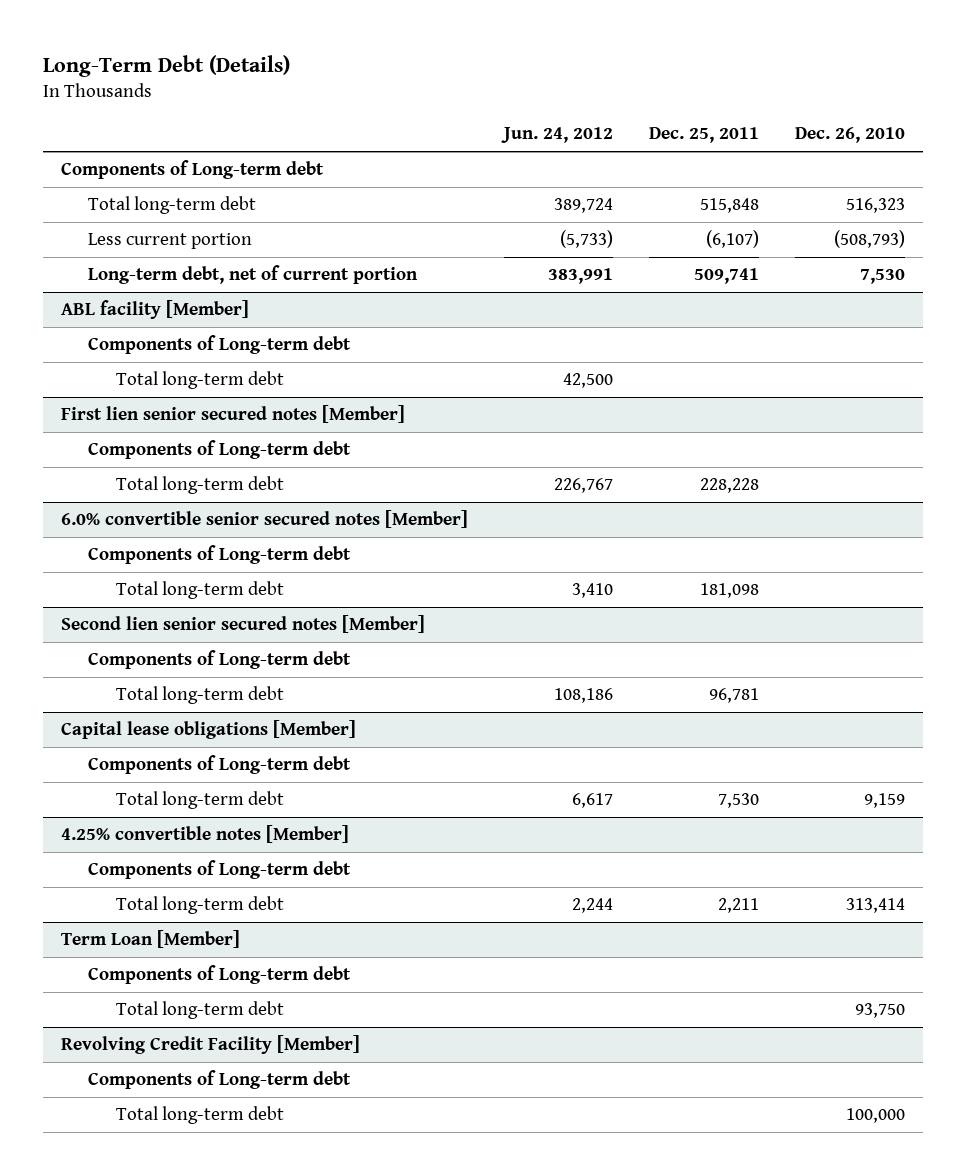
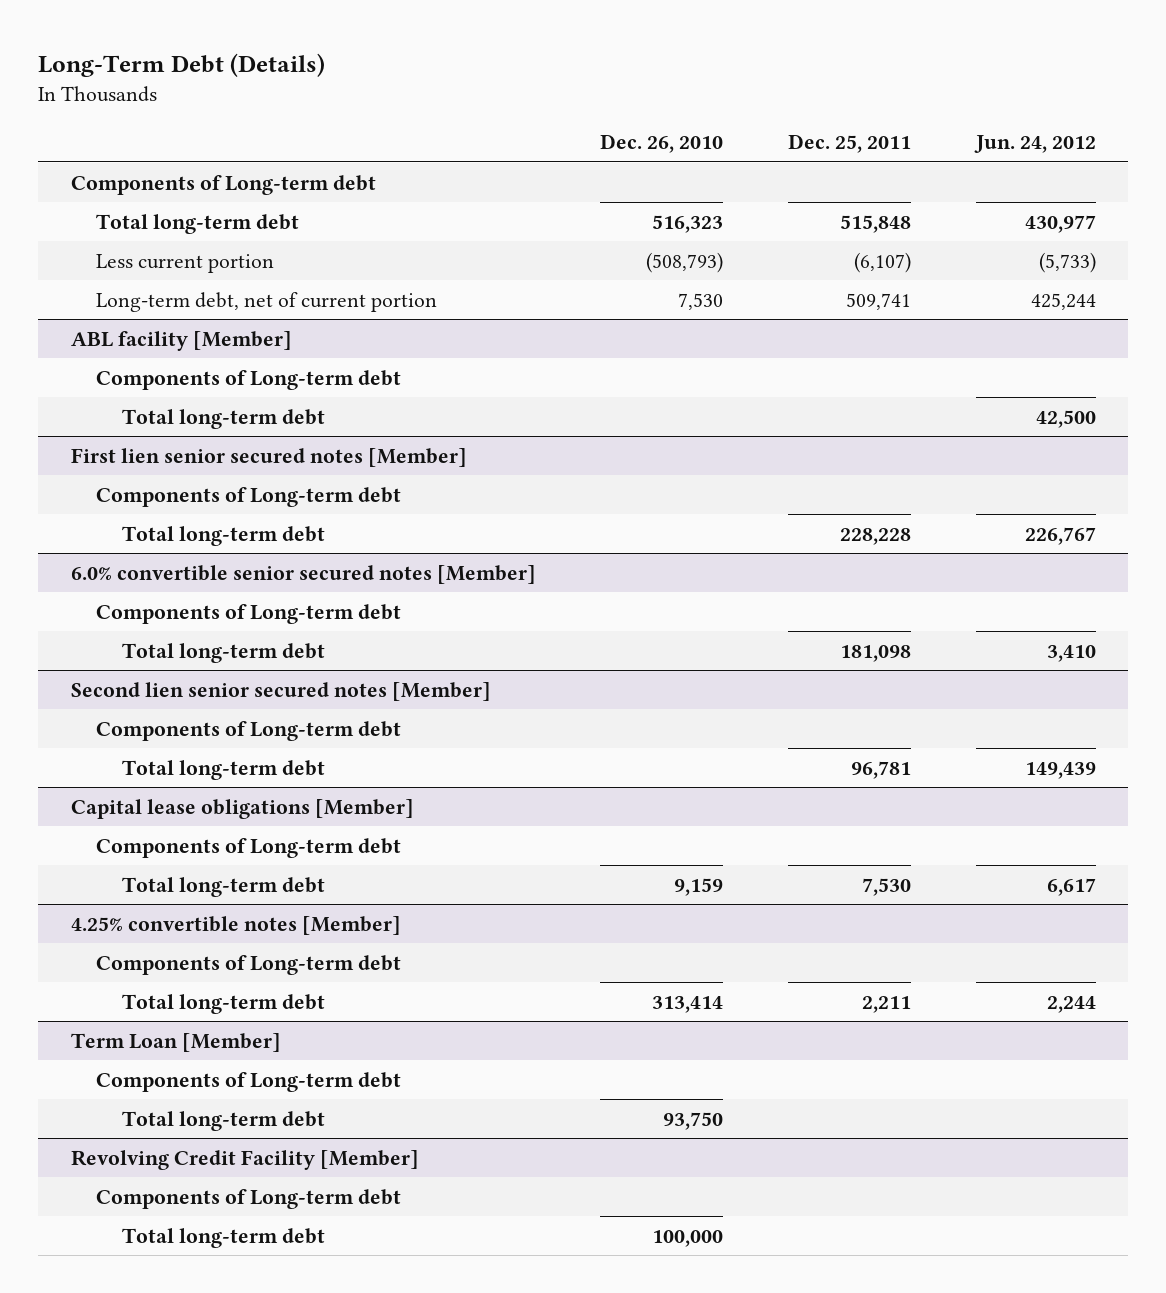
- | Jun. 24, 2012 | Dec. 25, 2011 | Dec. 26, 2010
+ | Dec. 26, 2010 | Dec. 25, 2011 | Jun. 24, 2012
- Total long-term debt | 389,724 | 515,848 | 516,323
+ Total long-term debt | 516,323 | 515,848 | 430,977
- Long-term debt, net of current portion | 383,991 | 509,741 | 7,530
+ Long-term debt, net of current portion | 7,530 | 509,741 | 425,244
@ Second lien senior secured notes [Member]
- Total long-term debt | 108,186 | 96,781 |
+ Total long-term debt | | 96,781 | 149,439

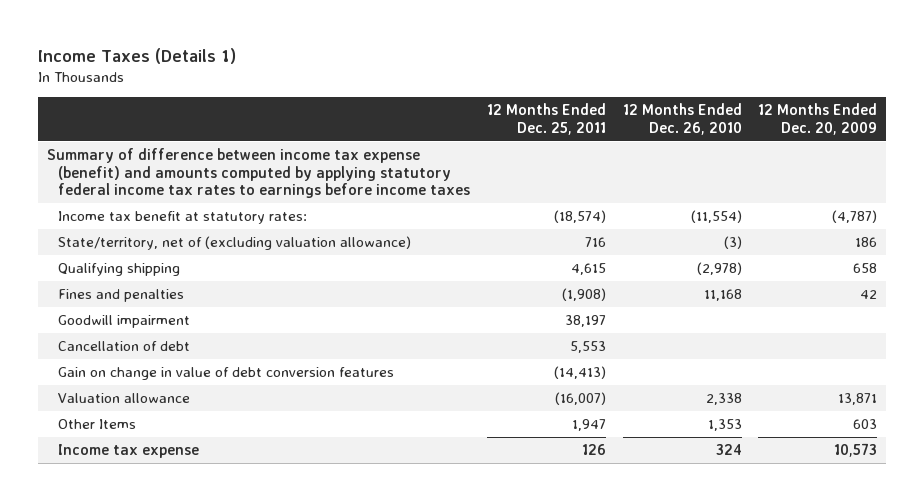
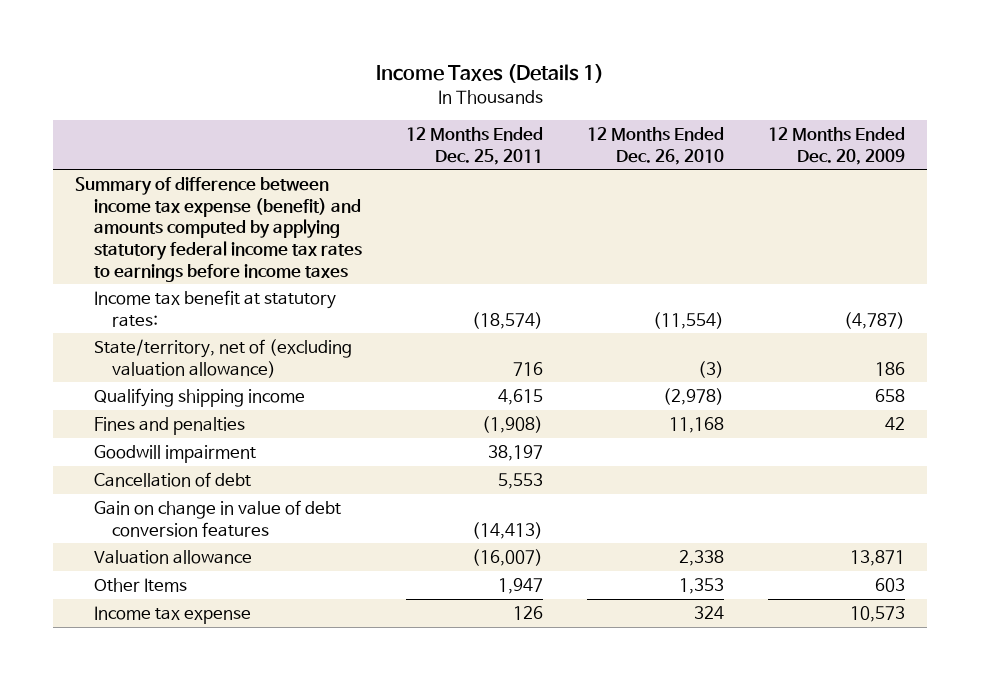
- Qualifying shipping | 4,615 | (2,978) | 658
+ Qualifying shipping income | 4,615 | (2,978) | 658

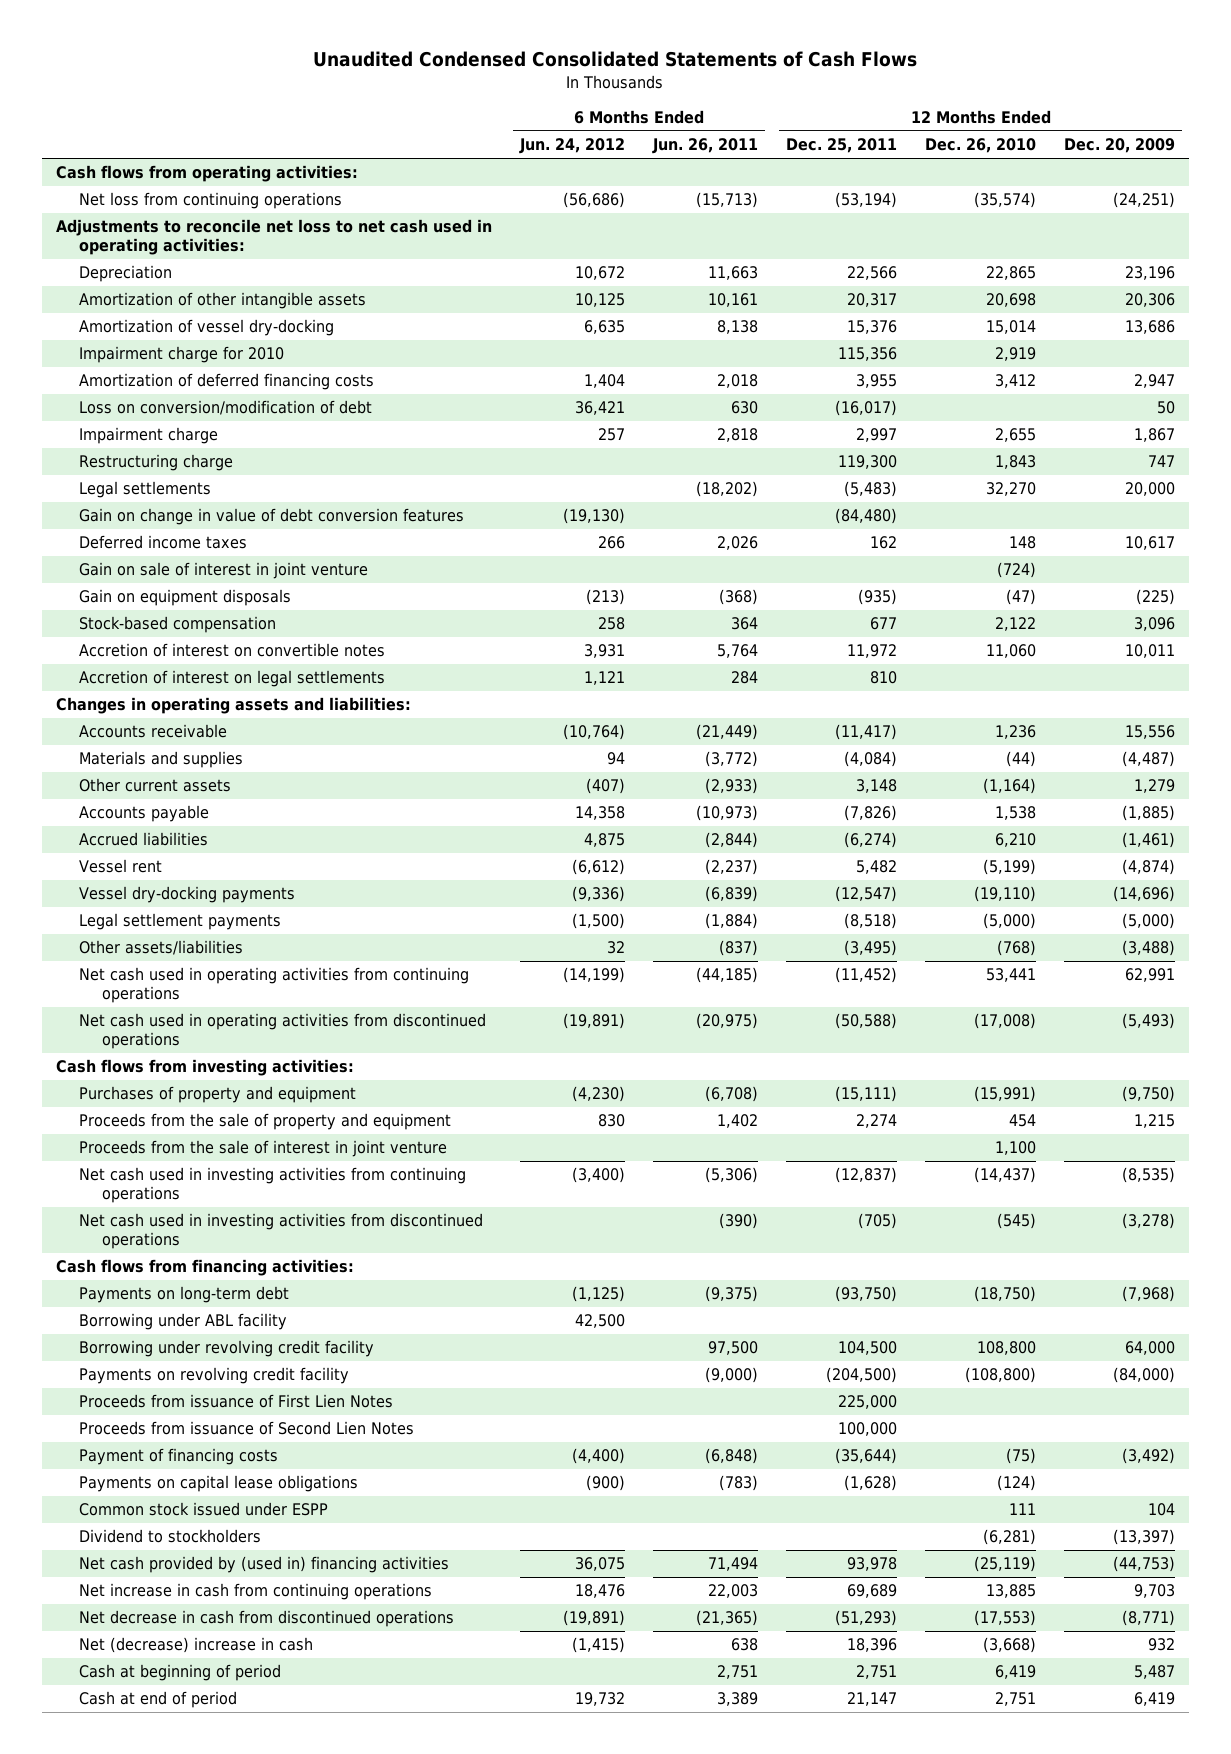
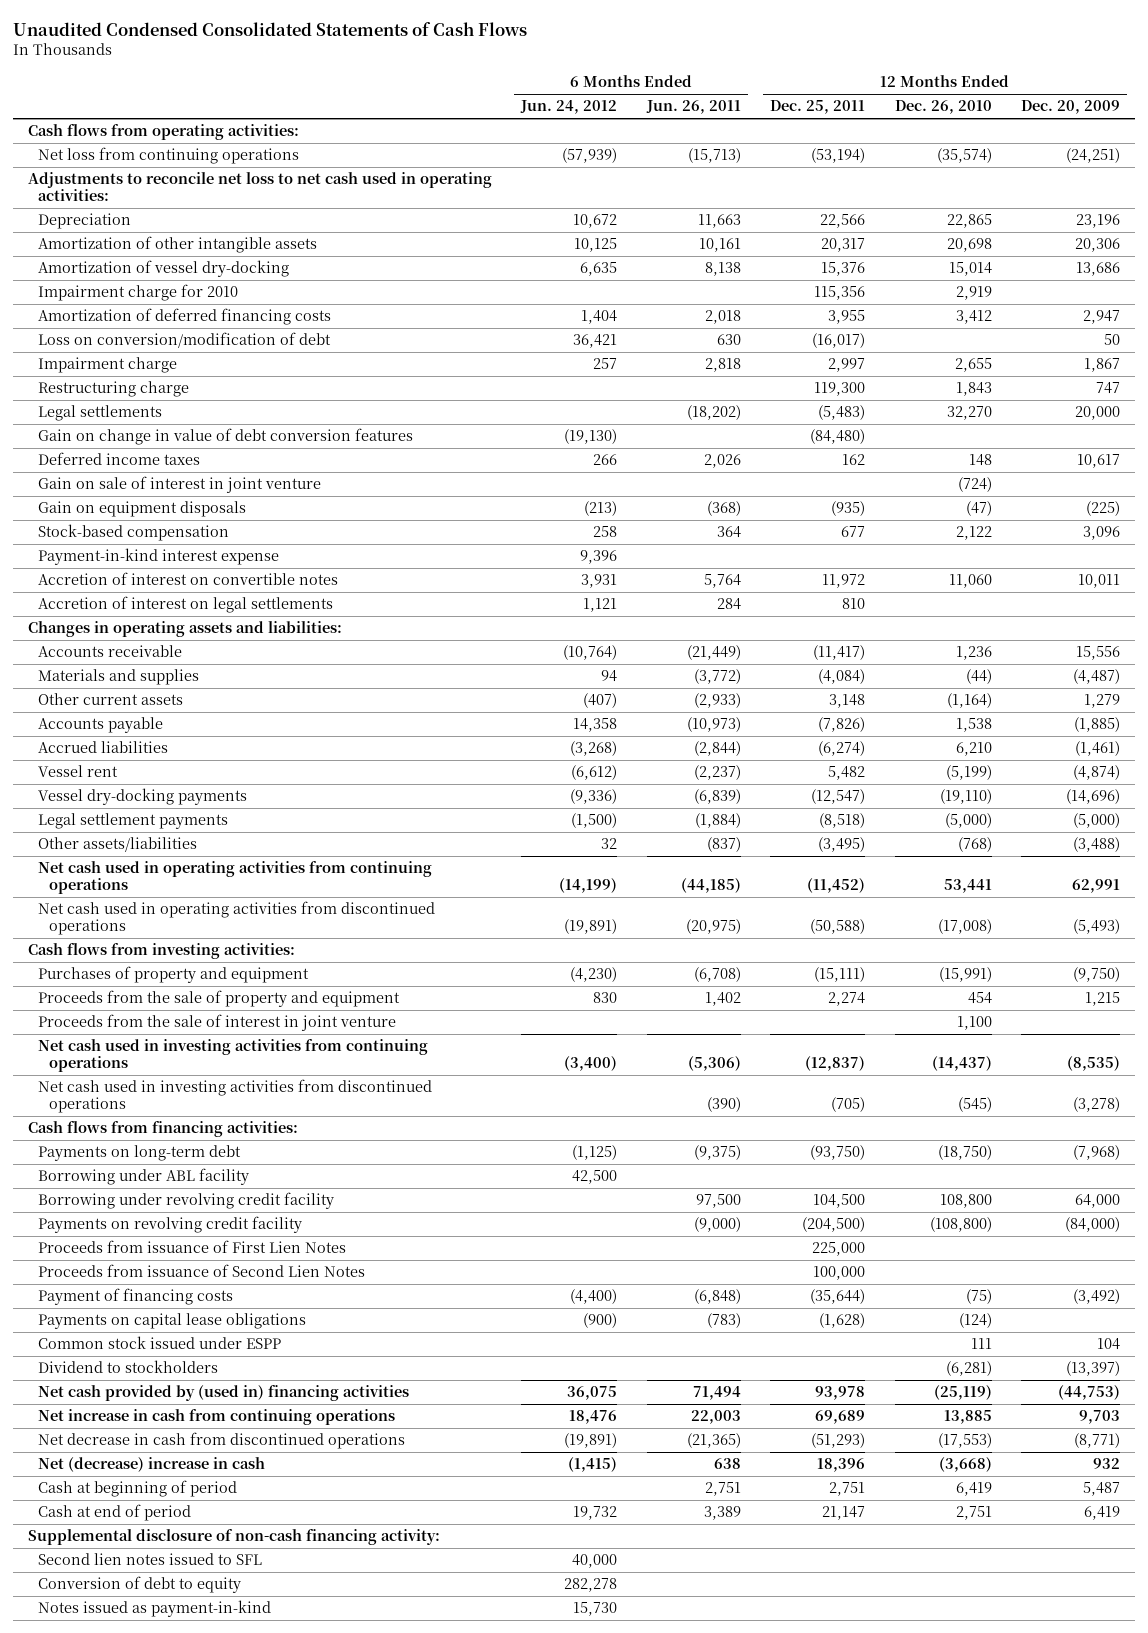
- Net loss from continuing operations | (56,686) | (15,713) | (53,194) | (35,574) | (24,251)
+ Net loss from continuing operations | (57,939) | (15,713) | (53,194) | (35,574) | (24,251)
+ Payment-in-kind interest expense | 9,396 | | | |
- Accrued liabilities | 4,875 | (2,844) | (6,274) | 6,210 | (1,461)
+ Accrued liabilities | (3,268) | (2,844) | (6,274) | 6,210 | (1,461)
+ Supplemental disclosure of non-cash financing activity:
+ Second lien notes issued to SFL | 40,000 | | | |
+ Conversion of debt to equity | 282,278 | | | |
+ Notes issued as payment-in-kind | 15,730 | | | |

